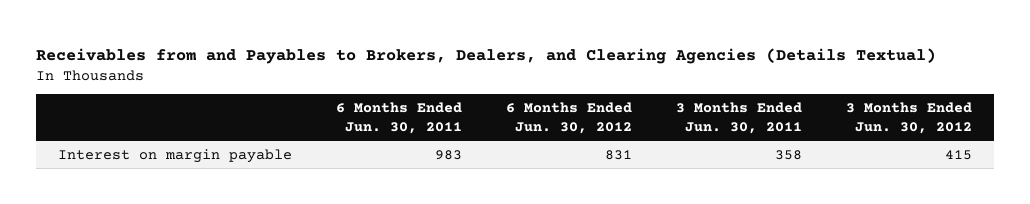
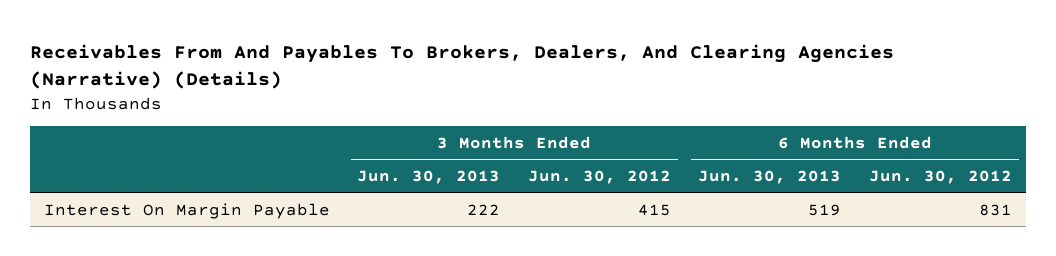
- Receivables from and Payables to Brokers, Dealers, and Clearing Agencies (Details Textual)
+ Receivables From And Payables To Brokers, Dealers, And Clearing Agencies (Narrative) (Details)
- | 6 Months Ended Jun. 30, 2011 | 6 Months Ended Jun. 30, 2012 | 3 Months Ended Jun. 30, 2011 | 3 Months Ended Jun. 30, 2012
+ | 3 Months Ended Jun. 30, 2013 | 3 Months Ended Jun. 30, 2012 | 6 Months Ended Jun. 30, 2013 | 6 Months Ended Jun. 30, 2012
- Interest on margin payable | 983 | 831 | 358 | 415
+ Interest On Margin Payable | 222 | 415 | 519 | 831

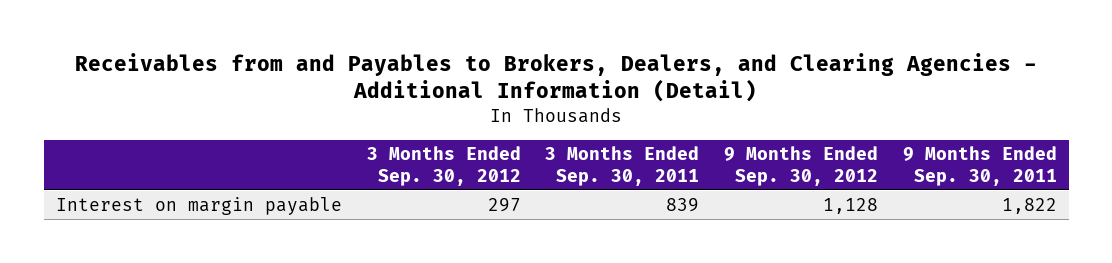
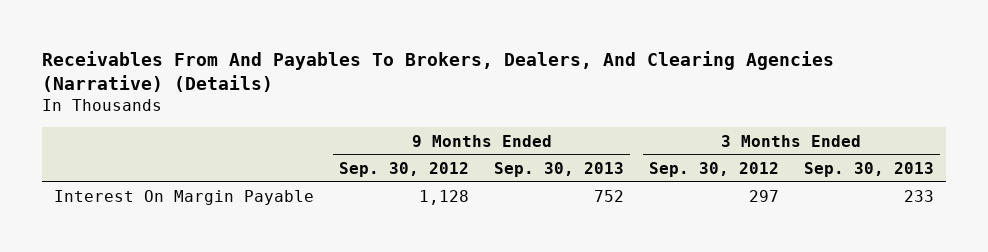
- Receivables from and Payables to Brokers, Dealers, and Clearing Agencies - Additional Information (Detail)
+ Receivables From And Payables To Brokers, Dealers, And Clearing Agencies (Narrative) (Details)
- | 3 Months Ended Sep. 30, 2012 | 3 Months Ended Sep. 30, 2011 | 9 Months Ended Sep. 30, 2012 | 9 Months Ended Sep. 30, 2011
+ | 9 Months Ended Sep. 30, 2012 | 9 Months Ended Sep. 30, 2013 | 3 Months Ended Sep. 30, 2012 | 3 Months Ended Sep. 30, 2013
- Interest on margin payable | 297 | 839 | 1,128 | 1,822
+ Interest On Margin Payable | 1,128 | 752 | 297 | 233

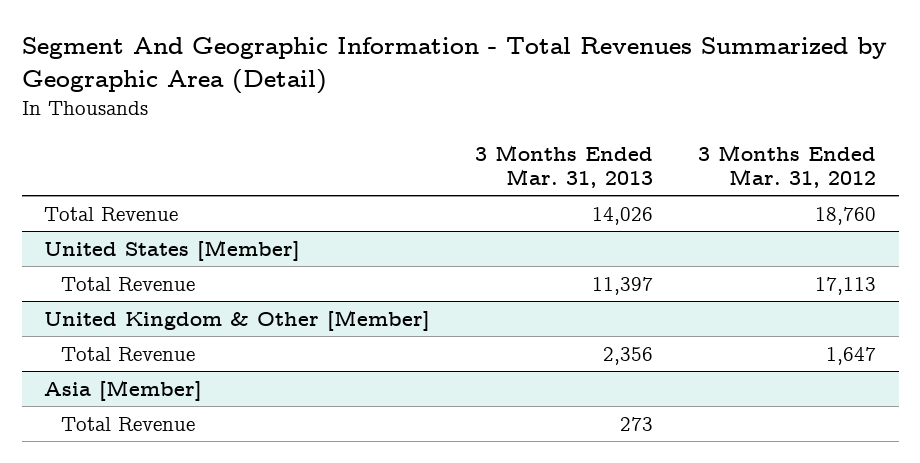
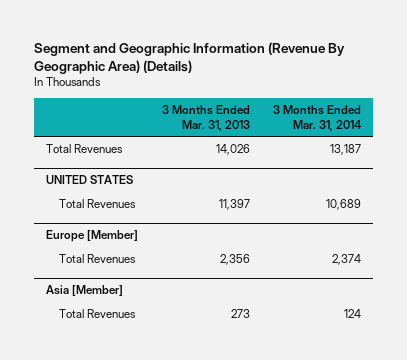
- Segment And Geographic Information - Total Revenues Summarized by Geographic Area (Detail)
+ Segment and Geographic Information (Revenue By Geographic Area) (Details)
- | 3 Months Ended Mar. 31, 2013 | 3 Months Ended Mar. 31, 2012
+ | 3 Months Ended Mar. 31, 2013 | 3 Months Ended Mar. 31, 2014
- Total Revenue | 14,026 | 18,760
- United States [Member]
- Total Revenue | 11,397 | 17,113
- United Kingdom & Other [Member]
- Total Revenue | 2,356 | 1,647
+ Total Revenues | 14,026 | 13,187
+ UNITED STATES
+ Total Revenues | 11,397 | 10,689
+ Europe [Member]
+ Total Revenues | 2,356 | 2,374
@ Asia [Member]
- Total Revenue | 273 |
+ Total Revenues | 273 | 124

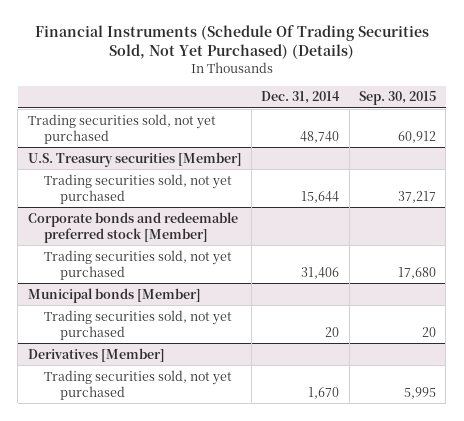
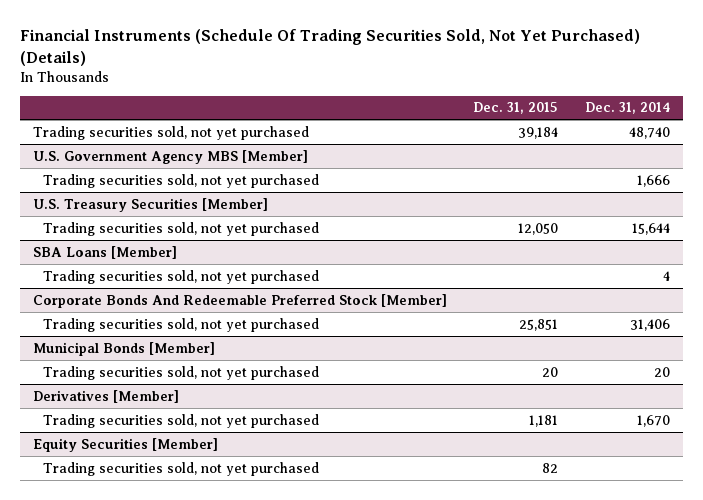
- | Dec. 31, 2014 | Sep. 30, 2015
+ | Dec. 31, 2015 | Dec. 31, 2014
- U.S. Treasury securities [Member]
+ U.S. Government Agency MBS [Member]
+ Trading securities sold, not yet purchased | | 1,666
+ U.S. Treasury Securities [Member]
- Corporate bonds and redeemable preferred stock [Member]
+ SBA Loans [Member]
+ Trading securities sold, not yet purchased | | 4
+ Corporate Bonds And Redeemable Preferred Stock [Member]
- Municipal bonds [Member]
+ Municipal Bonds [Member]
+ Equity Securities [Member]
+ Trading securities sold, not yet purchased | 82 |

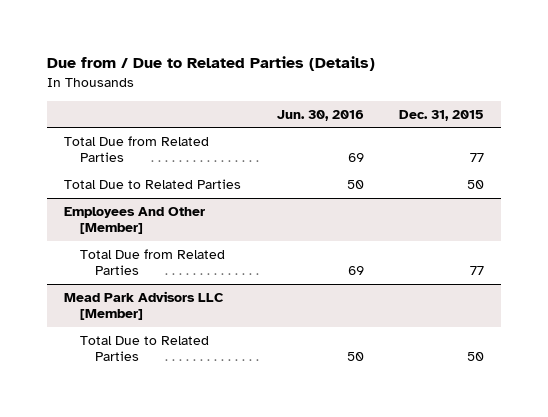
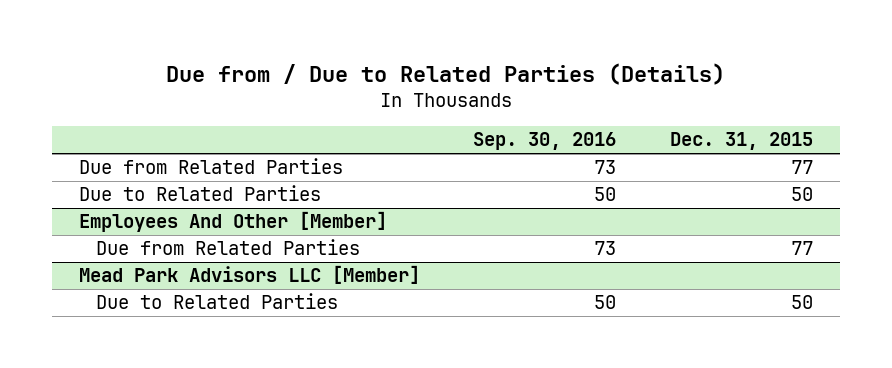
- | Jun. 30, 2016 | Dec. 31, 2015
+ | Sep. 30, 2016 | Dec. 31, 2015
- Total Due from Related Parties | 69 | 77
- Total Due to Related Parties | 50 | 50
+ Due from Related Parties | 73 | 77
+ Due to Related Parties | 50 | 50
@ Employees And Other [Member]
- Total Due from Related Parties | 69 | 77
+ Due from Related Parties | 73 | 77
@ Mead Park Advisors LLC [Member]
- Total Due to Related Parties | 50 | 50
+ Due to Related Parties | 50 | 50

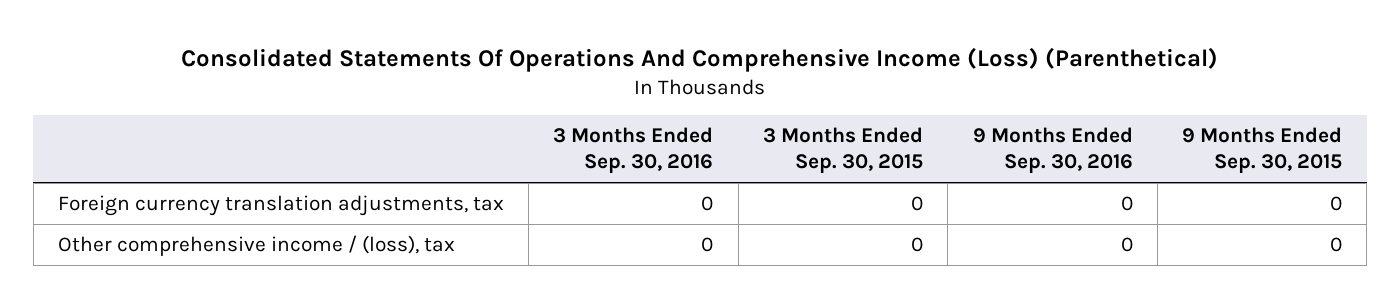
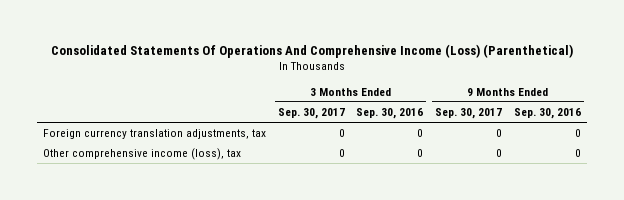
- | 3 Months Ended Sep. 30, 2016 | 3 Months Ended Sep. 30, 2015 | 9 Months Ended Sep. 30, 2016 | 9 Months Ended Sep. 30, 2015
+ | 3 Months Ended Sep. 30, 2017 | 3 Months Ended Sep. 30, 2016 | 9 Months Ended Sep. 30, 2017 | 9 Months Ended Sep. 30, 2016
- Other comprehensive income / (loss), tax | 0 | 0 | 0 | 0
+ Other comprehensive income (loss), tax | 0 | 0 | 0 | 0

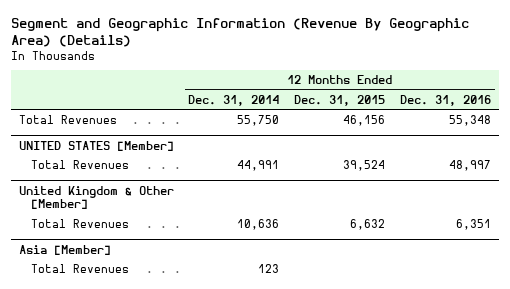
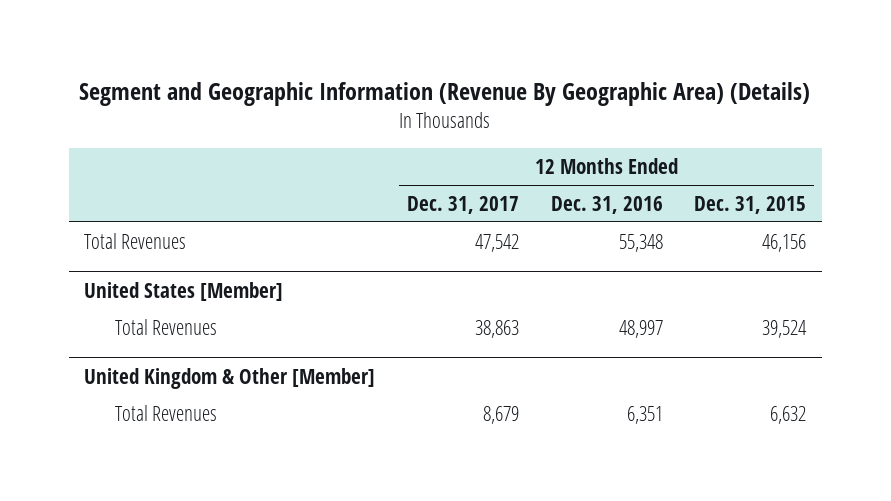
- | 12 Months Ended Dec. 31, 2014 | 12 Months Ended Dec. 31, 2015 | 12 Months Ended Dec. 31, 2016
+ | 12 Months Ended Dec. 31, 2017 | 12 Months Ended Dec. 31, 2016 | 12 Months Ended Dec. 31, 2015
- UNITED STATES [Member]
+ United States [Member]
- Asia [Member]
- Total Revenues | 123 | |

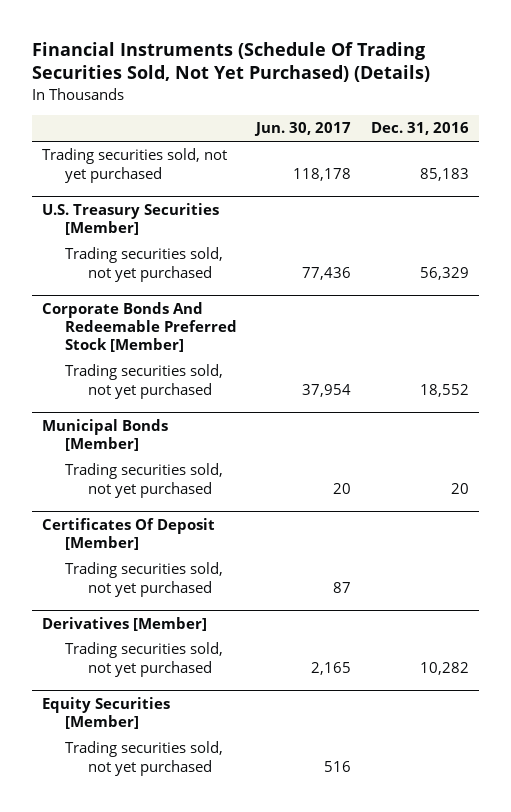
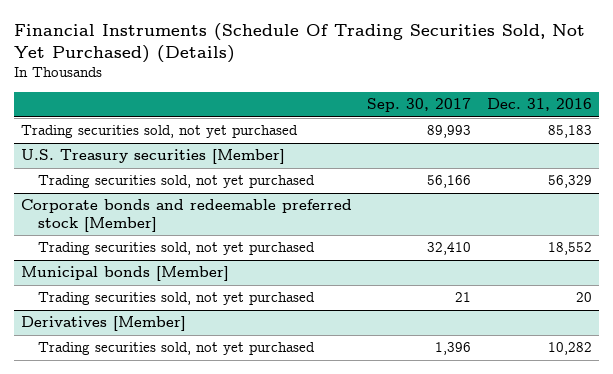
- | Jun. 30, 2017 | Dec. 31, 2016
+ | Sep. 30, 2017 | Dec. 31, 2016
- U.S. Treasury Securities [Member]
+ U.S. Treasury securities [Member]
- Corporate Bonds And Redeemable Preferred Stock [Member]
+ Corporate bonds and redeemable preferred stock [Member]
- Municipal Bonds [Member]
+ Municipal bonds [Member]
- Certificates Of Deposit [Member]
- Trading securities sold, not yet purchased | 87 |
- Equity Securities [Member]
- Trading securities sold, not yet purchased | 516 |

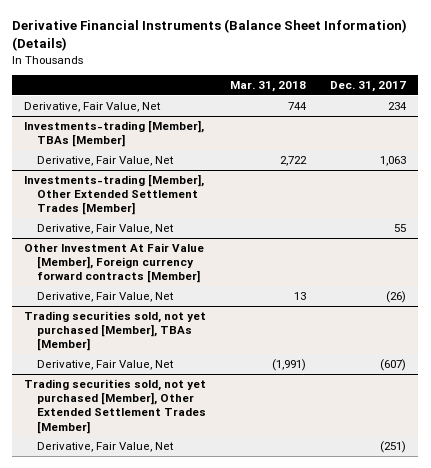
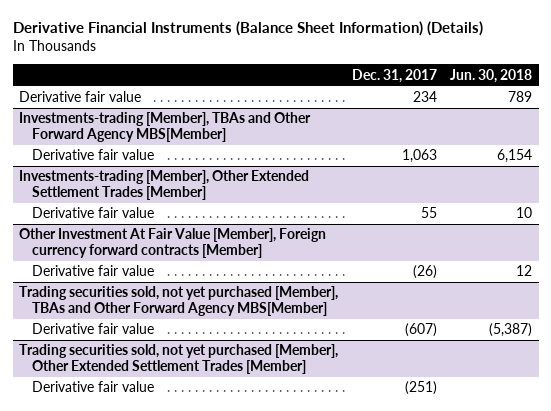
- | Mar. 31, 2018 | Dec. 31, 2017
+ | Dec. 31, 2017 | Jun. 30, 2018
- Derivative, Fair Value, Net | 744 | 234
- Investments-trading [Member], TBAs [Member]
- Derivative, Fair Value, Net | 2,722 | 1,063
+ Derivative fair value | 234 | 789
+ Investments-trading [Member], TBAs and Other Forward Agency MBS[Member]
+ Derivative fair value | 1,063 | 6,154
@ Investments-trading [Member], Other Extended Settlement Trades [Member]
- Derivative, Fair Value, Net | | 55
+ Derivative fair value | 55 | 10
@ Other Investment At Fair Value [Member], Foreign currency forward contracts [Member]
- Derivative, Fair Value, Net | 13 | (26)
- Trading securities sold, not yet purchased [Member], TBAs [Member]
- Derivative, Fair Value, Net | (1,991) | (607)
@ Other Investment At Fair Value [Member], Foreign currency forward contracts [Member]
+ Derivative fair value | (26) | 12
+ Trading securities sold, not yet purchased [Member], TBAs and Other Forward Agency MBS[Member]
+ Derivative fair value | (607) | (5,387)
@ Trading securities sold, not yet purchased [Member], Other Extended Settlement Trades [Member]
- Derivative, Fair Value, Net | | (251)
+ Derivative fair value | (251) |

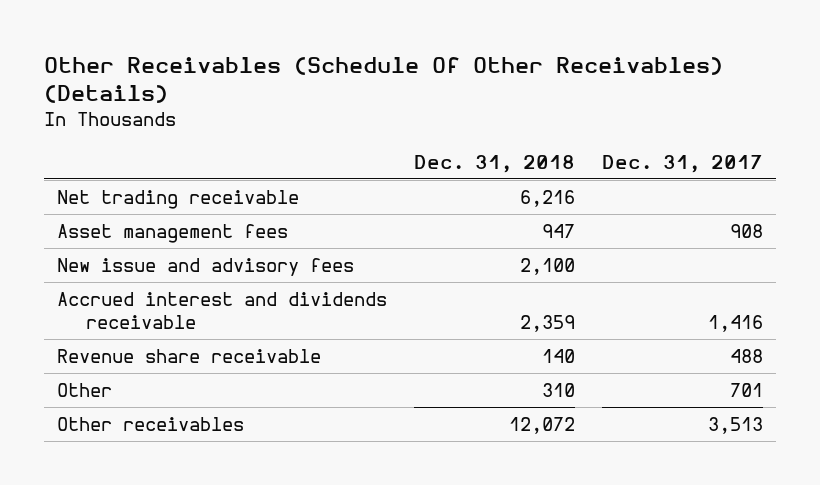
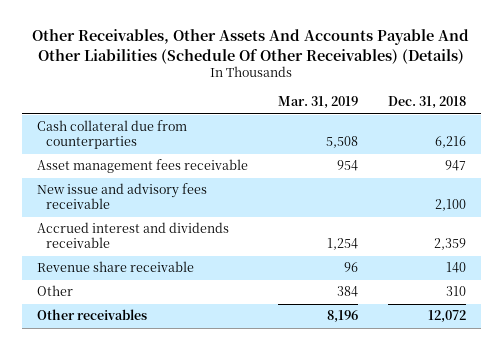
- Other Receivables (Schedule Of Other Receivables) (Details)
+ Other Receivables, Other Assets And Accounts Payable And Other Liabilities (Schedule Of Other Receivables) (Details)
- | Dec. 31, 2018 | Dec. 31, 2017
+ | Mar. 31, 2019 | Dec. 31, 2018
- Net trading receivable | 6,216 |
- Asset management fees | 947 | 908
- New issue and advisory fees | 2,100 |
+ Cash collateral due from counterparties | 5,508 | 6,216
+ Asset management fees receivable | 954 | 947
+ New issue and advisory fees receivable | | 2,100

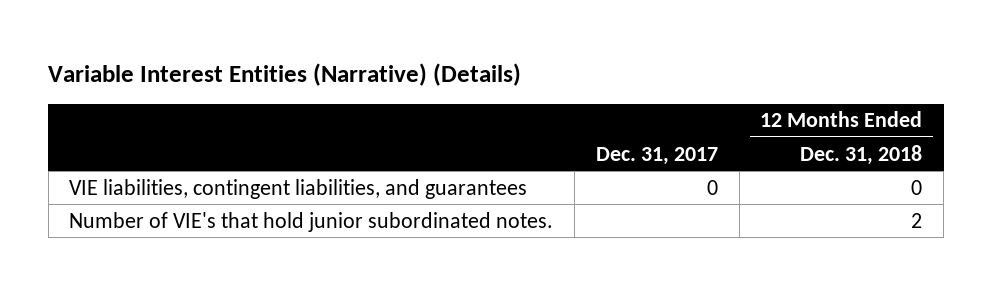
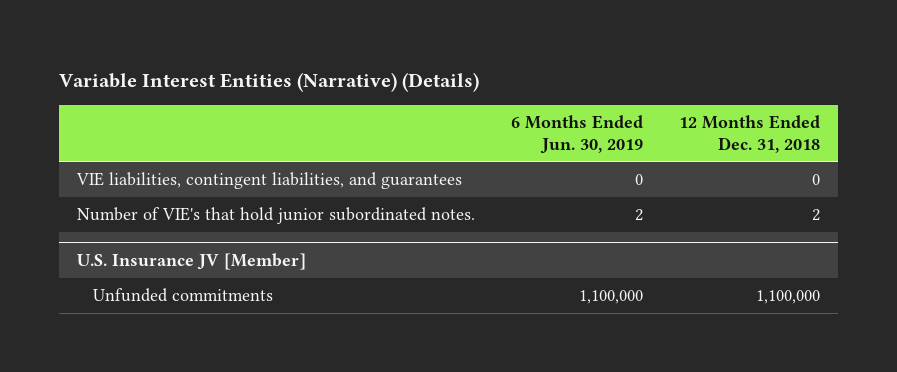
- | Dec. 31, 2017 | 12 Months Ended Dec. 31, 2018
+ | 6 Months Ended Jun. 30, 2019 | 12 Months Ended Dec. 31, 2018
+ U.S. Insurance JV [Member]
+ Unfunded commitments | 1,100,000 | 1,100,000

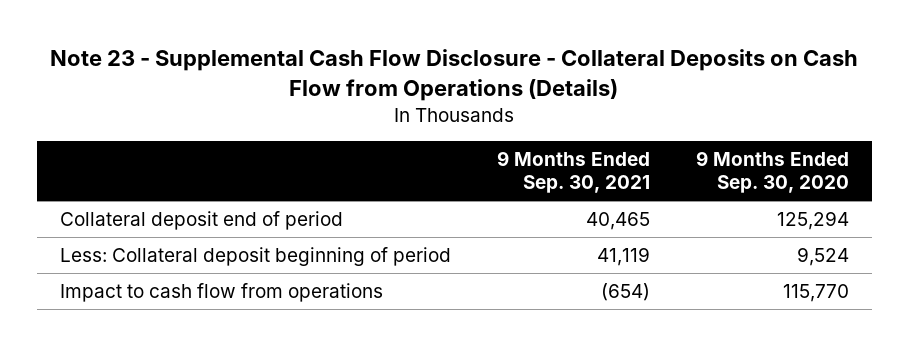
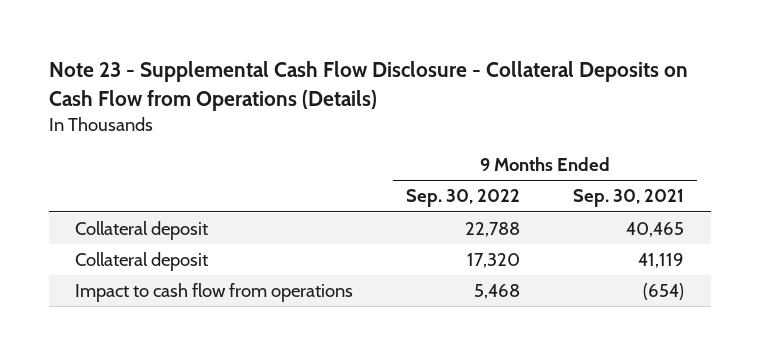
- | 9 Months Ended Sep. 30, 2021 | 9 Months Ended Sep. 30, 2020
+ | 9 Months Ended Sep. 30, 2022 | 9 Months Ended Sep. 30, 2021
- Collateral deposit end of period | 40,465 | 125,294
- Less: Collateral deposit beginning of period | 41,119 | 9,524
+ Collateral deposit | 22,788 | 40,465
+ Collateral deposit | 17,320 | 41,119

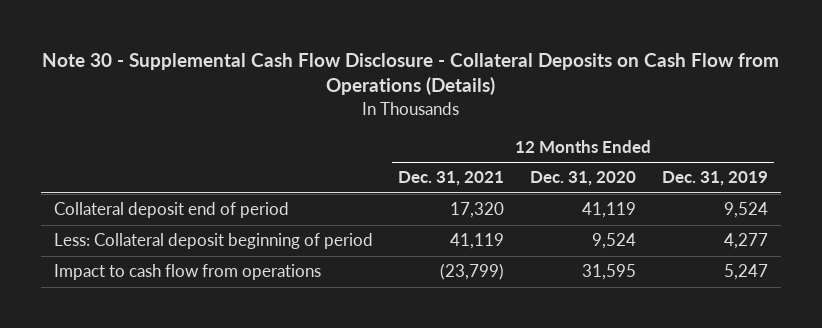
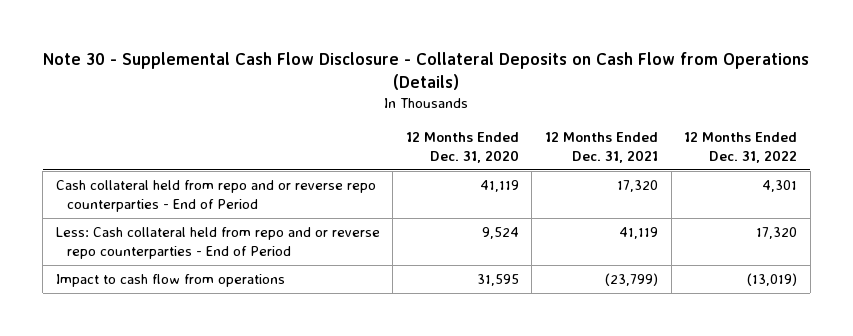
- | 12 Months Ended Dec. 31, 2021 | 12 Months Ended Dec. 31, 2020 | 12 Months Ended Dec. 31, 2019
+ | 12 Months Ended Dec. 31, 2020 | 12 Months Ended Dec. 31, 2021 | 12 Months Ended Dec. 31, 2022
- Collateral deposit end of period | 17,320 | 41,119 | 9,524
- Less: Collateral deposit beginning of period | 41,119 | 9,524 | 4,277
+ Cash collateral held from repo and or reverse repo counterparties - End of Period | 41,119 | 17,320 | 4,301
+ Less: Cash collateral held from repo and or reverse repo counterparties - End of Period | 9,524 | 41,119 | 17,320

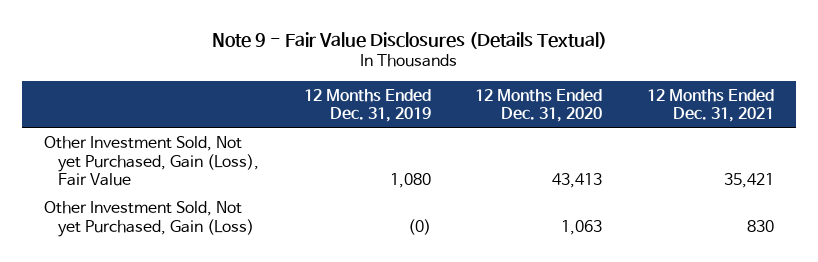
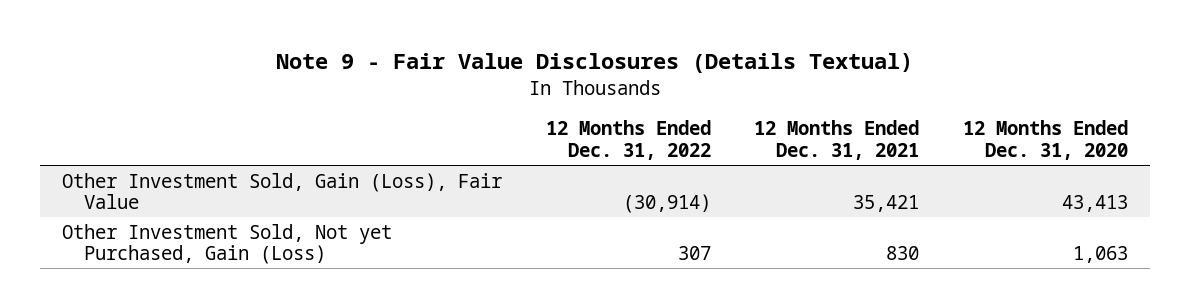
- | 12 Months Ended Dec. 31, 2019 | 12 Months Ended Dec. 31, 2020 | 12 Months Ended Dec. 31, 2021
+ | 12 Months Ended Dec. 31, 2022 | 12 Months Ended Dec. 31, 2021 | 12 Months Ended Dec. 31, 2020
- Other Investment Sold, Not yet Purchased, Gain (Loss), Fair Value | 1,080 | 43,413 | 35,421
+ Other Investment Sold, Gain (Loss), Fair Value | (30,914) | 35,421 | 43,413

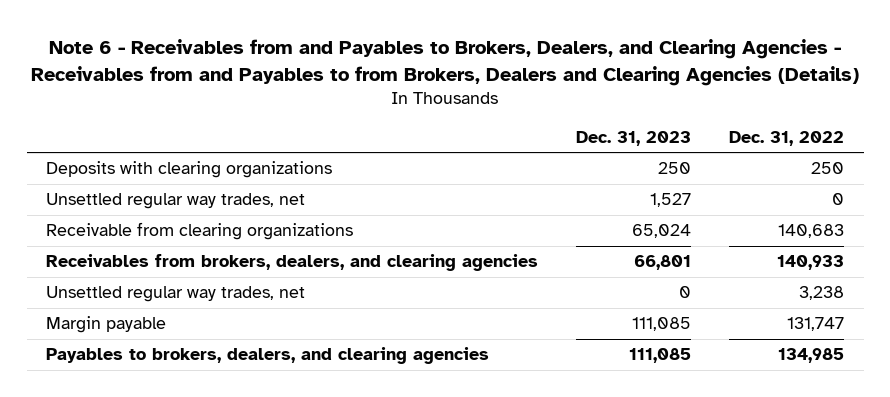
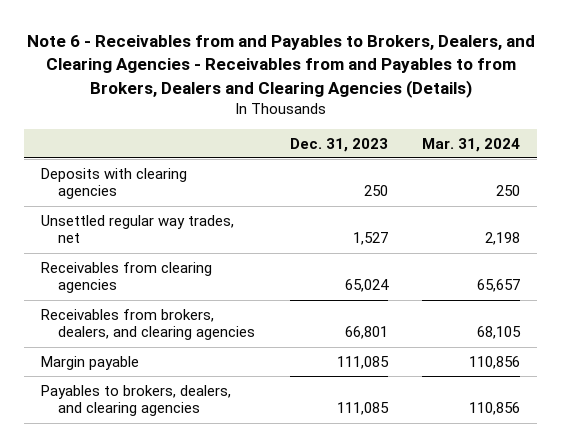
- | Dec. 31, 2023 | Dec. 31, 2022
+ | Dec. 31, 2023 | Mar. 31, 2024
- Deposits with clearing organizations | 250 | 250
+ Deposits with clearing agencies | 250 | 250
- Receivable from clearing organizations | 65,024 | 140,683
+ Receivables from clearing agencies | 65,024 | 65,657
- Unsettled regular way trades, net | 0 | 3,238

